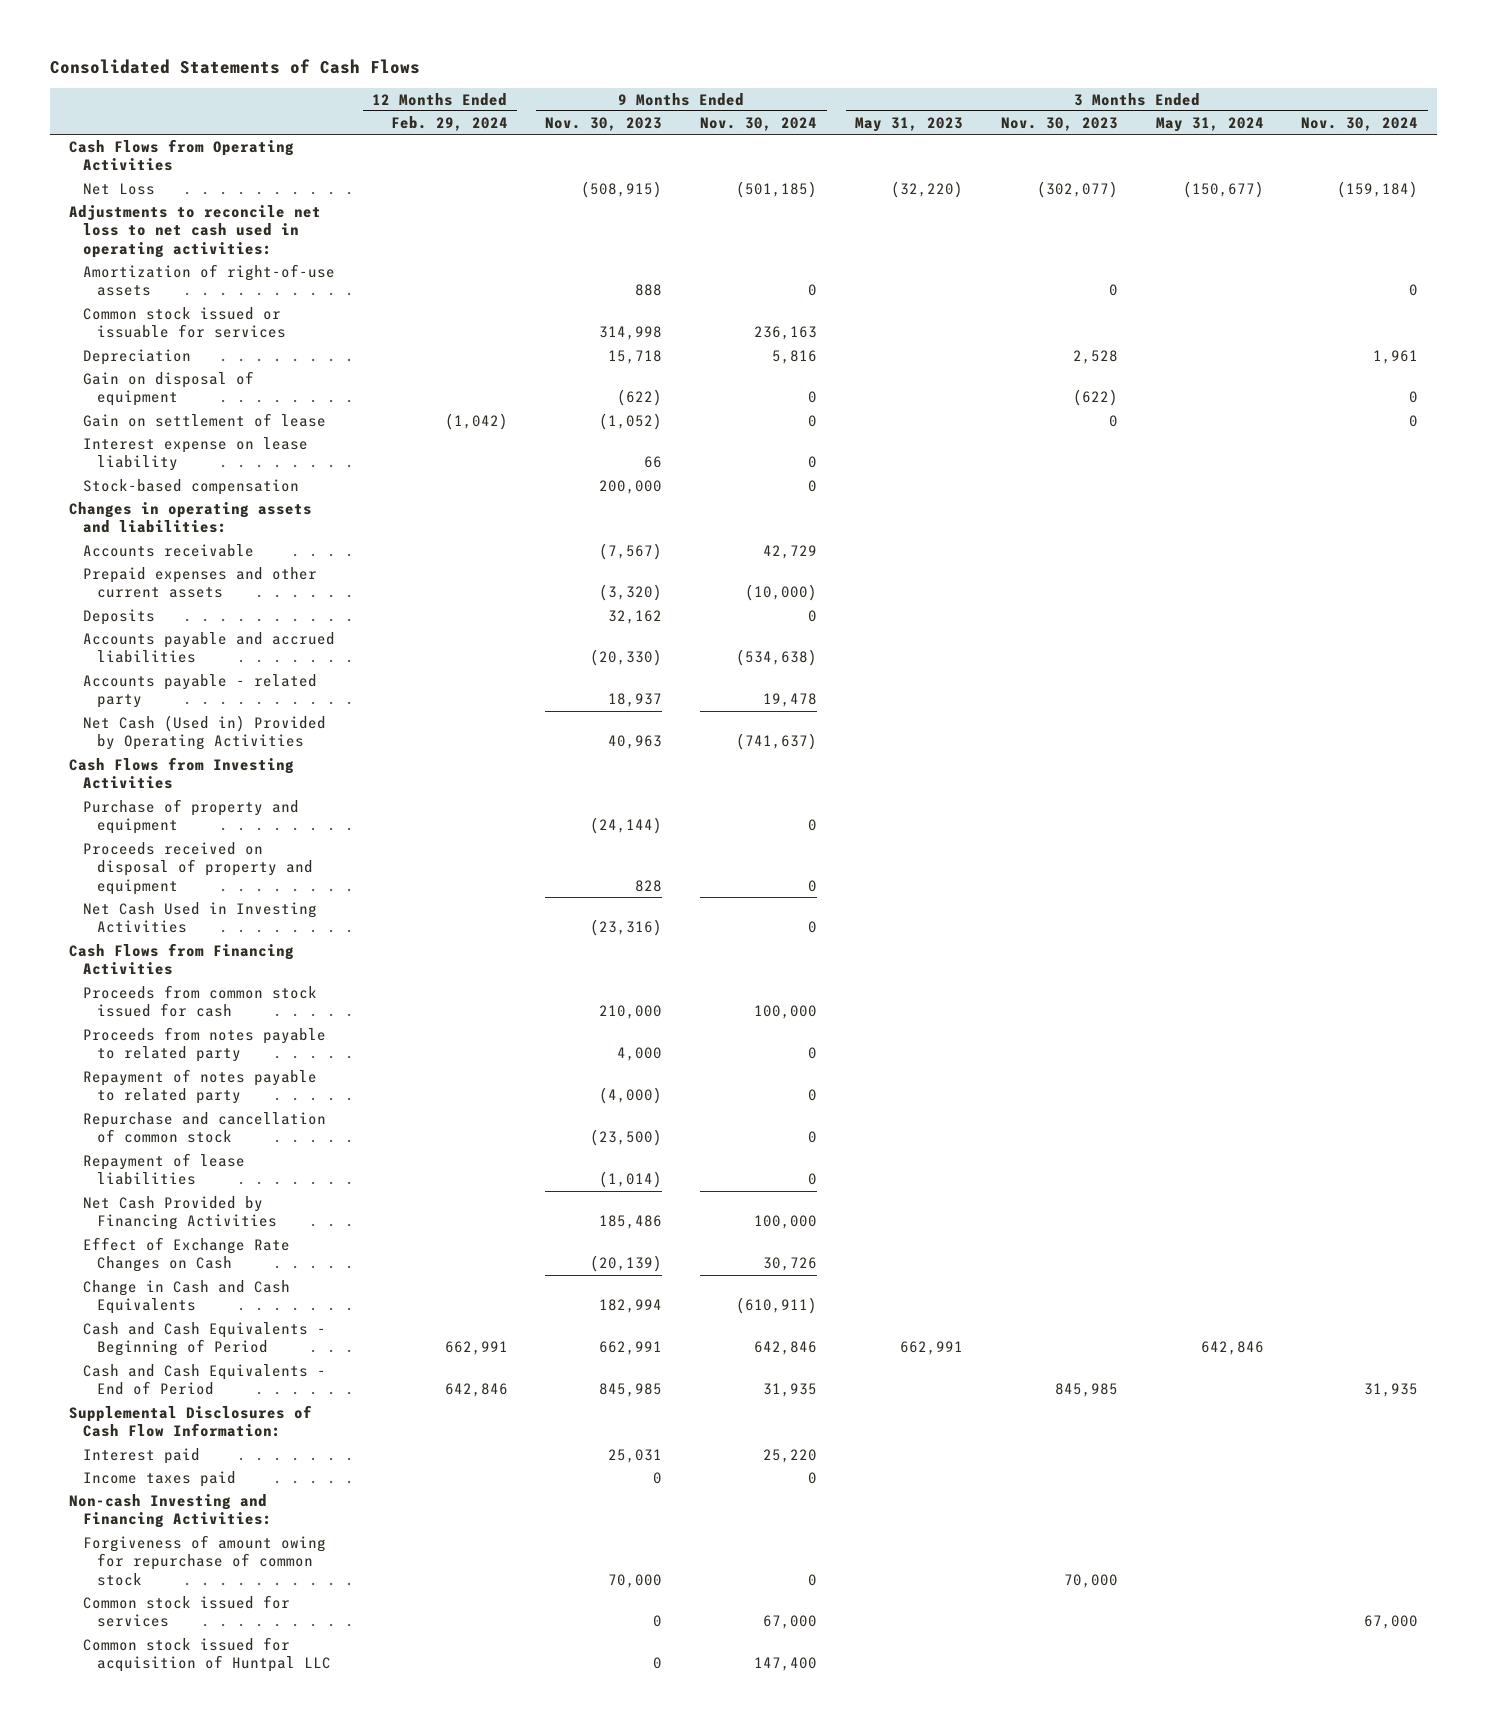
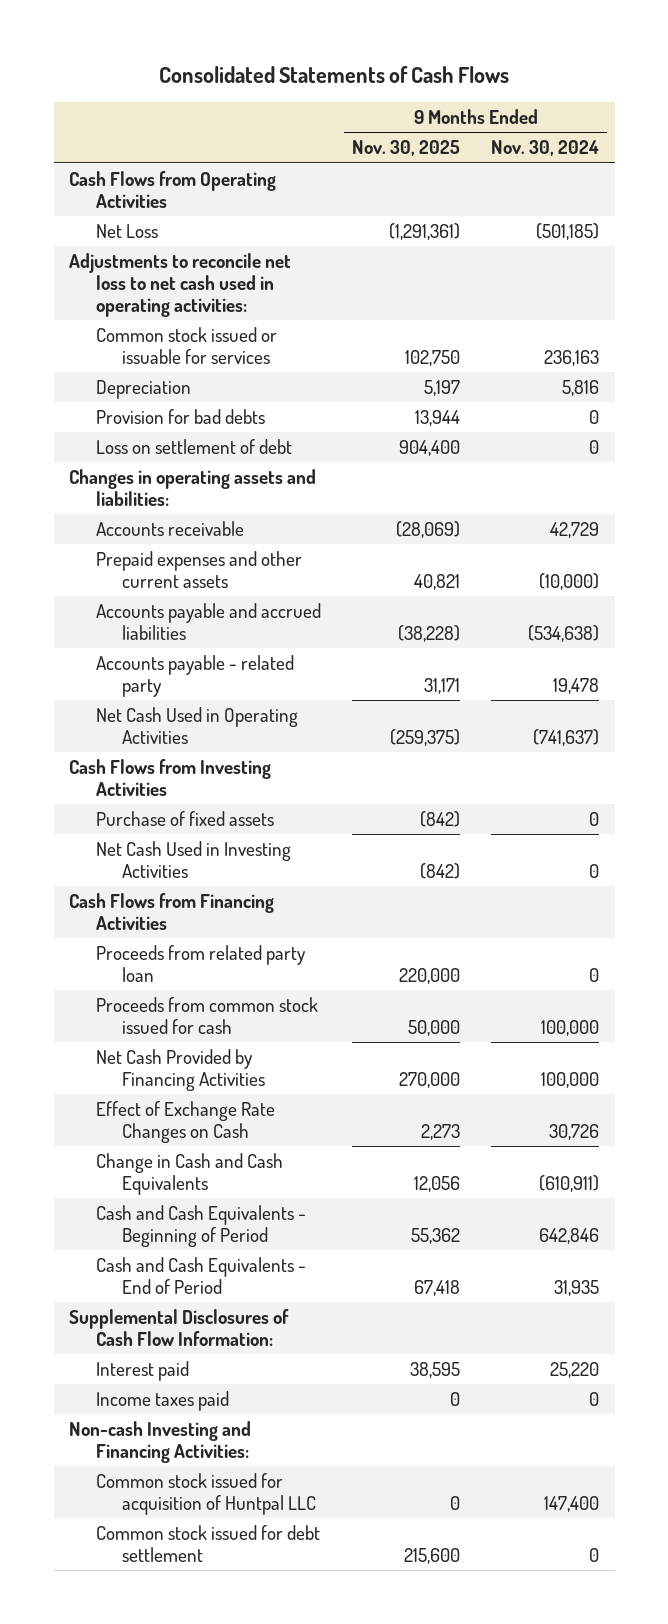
- | 12 Months Ended Feb. 29, 2024 | 9 Months Ended Nov. 30, 2023 | 9 Months Ended Nov. 30, 2024 | 3 Months Ended May 31, 2023 | 3 Months Ended Nov. 30, 2023 | 3 Months Ended May 31, 2024 | 3 Months Ended Nov. 30, 2024
+ | 9 Months Ended Nov. 30, 2025 | 9 Months Ended Nov. 30, 2024
- Amortization of right-of-use assets | | 888 | 0 | | 0 | | 0
- Gain on disposal of equipment | | (622) | 0 | | (622) | | 0
- Gain on settlement of lease | (1,042) | (1,052) | 0 | | 0 | | 0
- Interest expense on lease liability | | 66 | 0 | | | |
- Stock-based compensation | | 200,000 | 0 | | | |
+ Provision for bad debts | 13,944 | 0
+ Loss on settlement of debt | 904,400 | 0
- Deposits | | 32,162 | 0 | | | |
- Net Cash (Used in) Provided by Operating Activities | | 40,963 | (741,637) | | | |
+ Net Cash Used in Operating Activities | (259,375) | (741,637)
- Purchase of property and equipment | | (24,144) | 0 | | | |
- Proceeds received on disposal of property and equipment | | 828 | 0 | | | |
+ Purchase of fixed assets | (842) | 0
+ Proceeds from related party loan | 220,000 | 0
- Proceeds from notes payable to related party | | 4,000 | 0 | | | |
- Repayment of notes payable to related party | | (4,000) | 0 | | | |
- Repurchase and cancellation of common stock | | (23,500) | 0 | | | |
- Repayment of lease liabilities | | (1,014) | 0 | | | |
- Forgiveness of amount owing for repurchase of common stock | | 70,000 | 0 | | 70,000 | |
- Common stock issued for services | | 0 | 67,000 | | | | 67,000
+ Common stock issued for debt settlement | 215,600 | 0

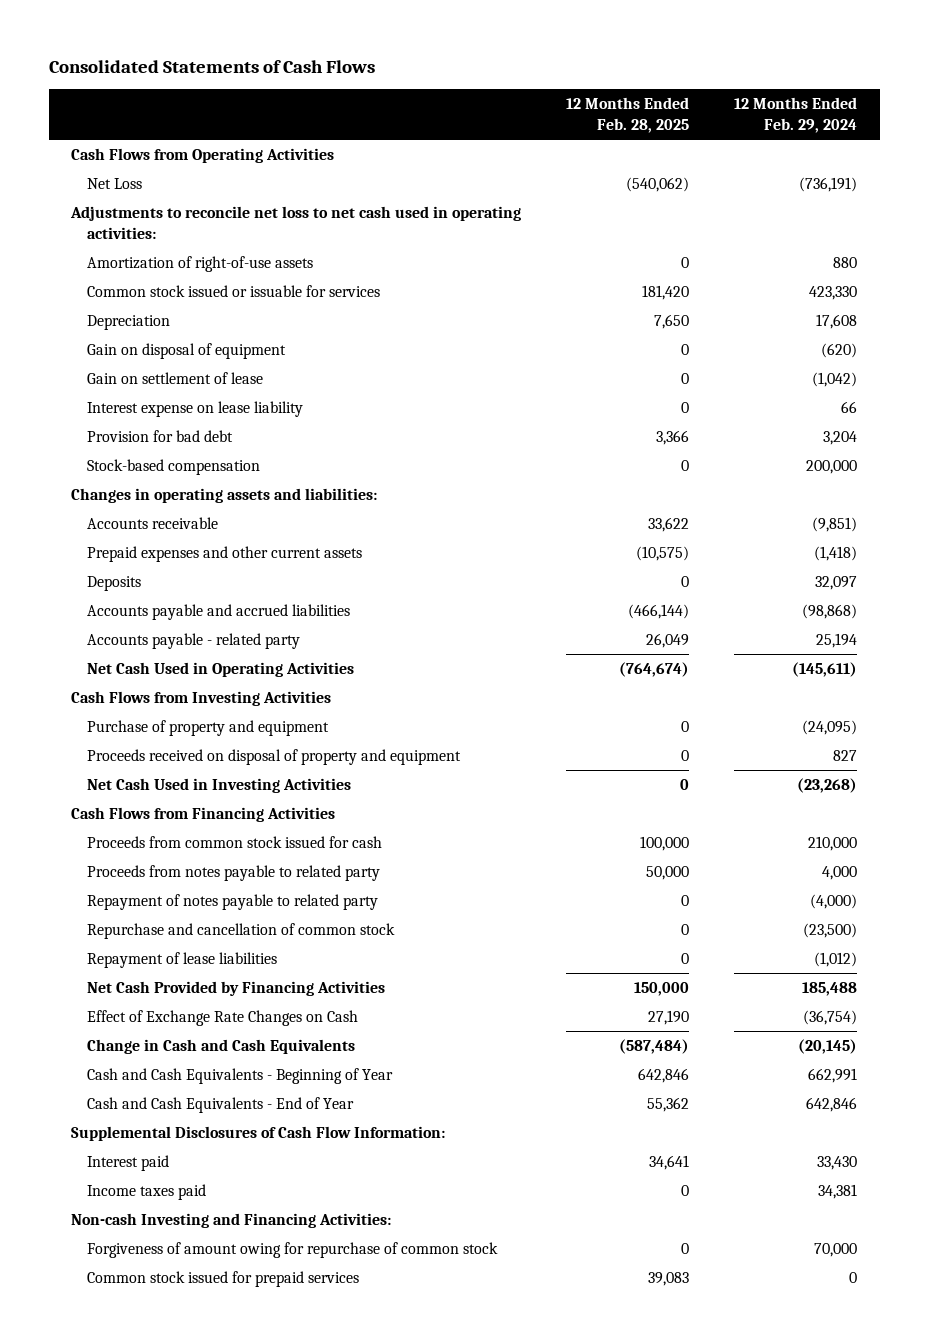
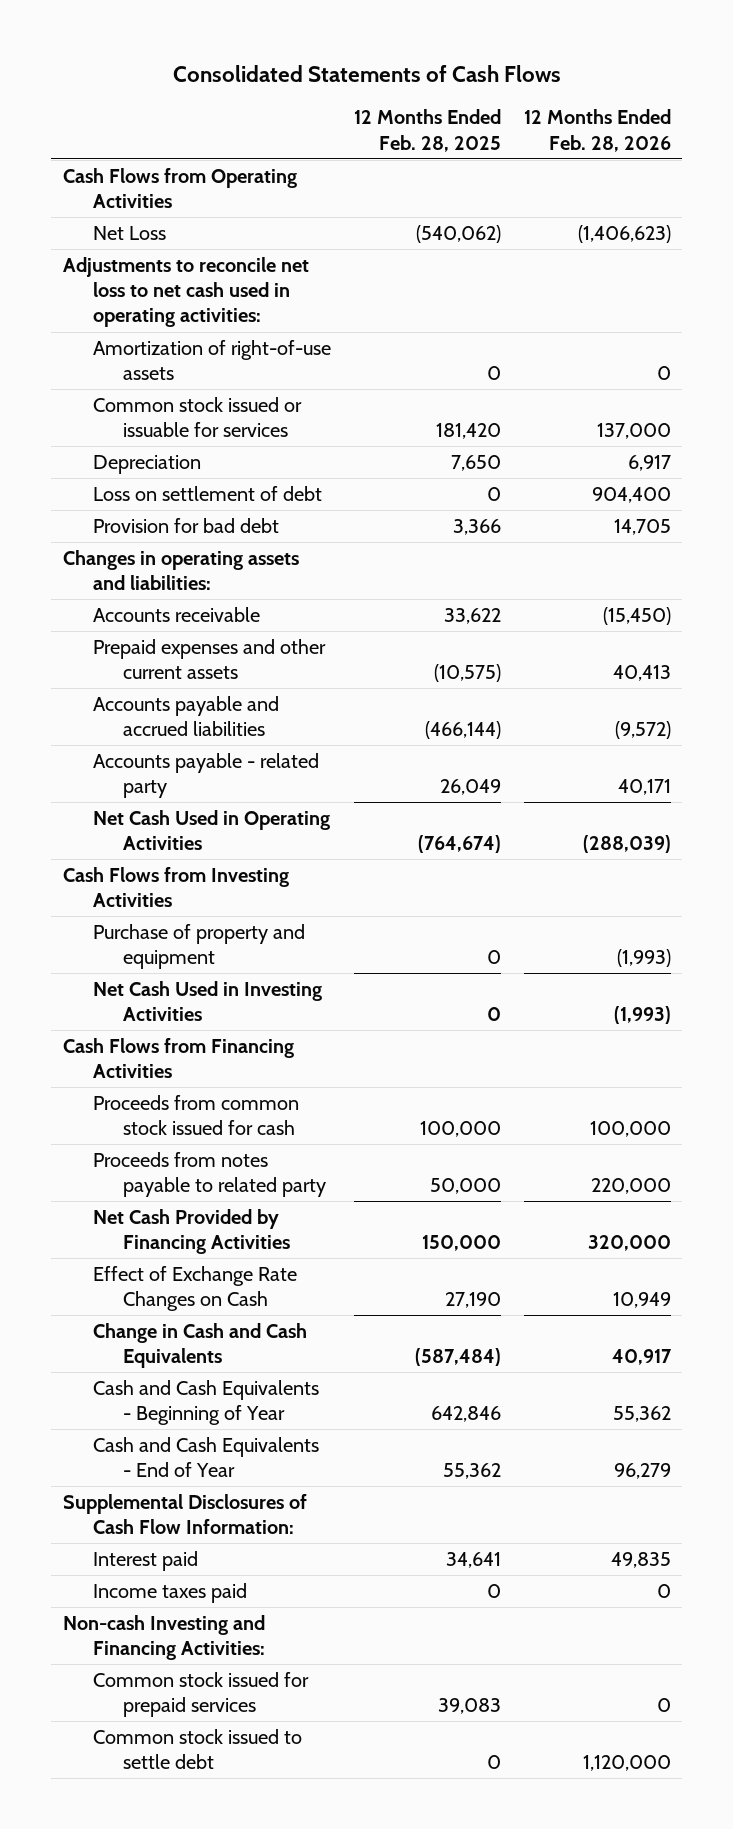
- | 12 Months Ended Feb. 28, 2025 | 12 Months Ended Feb. 29, 2024
+ | 12 Months Ended Feb. 28, 2025 | 12 Months Ended Feb. 28, 2026
- Gain on disposal of equipment | 0 | (620)
- Gain on settlement of lease | 0 | (1,042)
- Interest expense on lease liability | 0 | 66
+ Loss on settlement of debt | 0 | 904,400
- Stock-based compensation | 0 | 200,000
- Deposits | 0 | 32,097
- Proceeds received on disposal of property and equipment | 0 | 827
- Repayment of notes payable to related party | 0 | (4,000)
- Repurchase and cancellation of common stock | 0 | (23,500)
- Repayment of lease liabilities | 0 | (1,012)
- Forgiveness of amount owing for repurchase of common stock | 0 | 70,000
+ Common stock issued to settle debt | 0 | 1,120,000

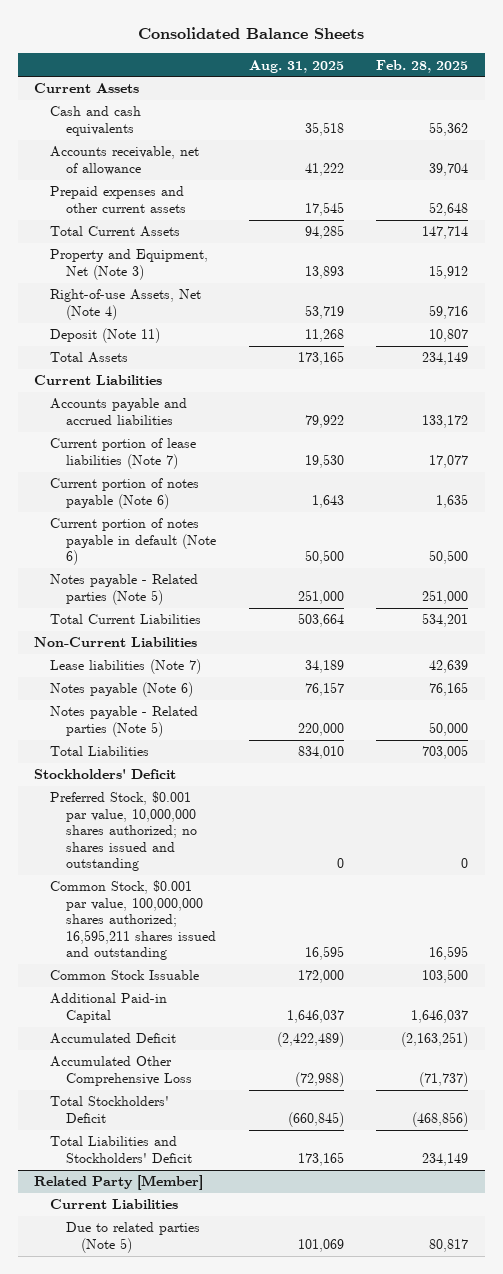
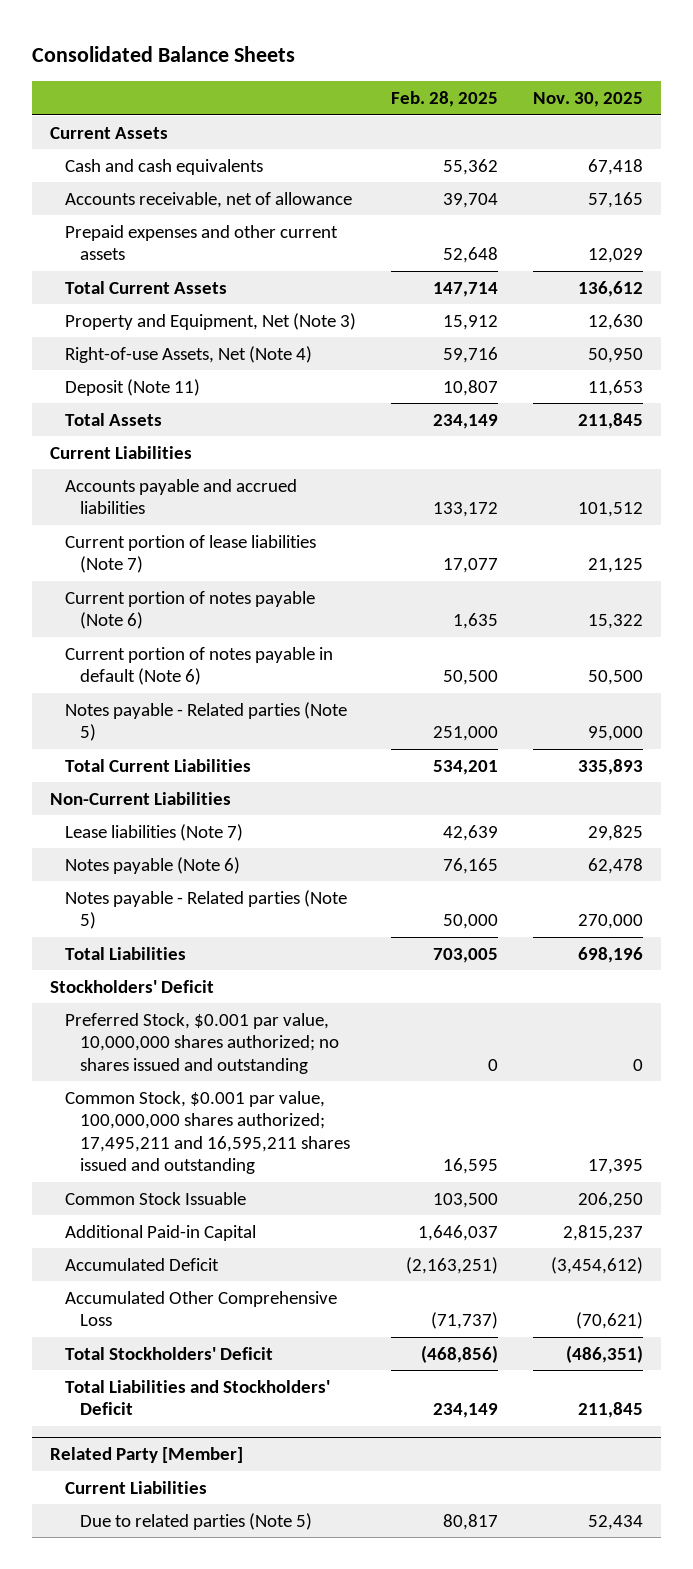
- | Aug. 31, 2025 | Feb. 28, 2025
+ | Feb. 28, 2025 | Nov. 30, 2025
- Common Stock, $0.001 par value, 100,000,000 shares authorized; 16,595,211 shares issued and outstanding | 16,595 | 16,595
+ Common Stock, $0.001 par value, 100,000,000 shares authorized; 17,495,211 and 16,595,211 shares issued and outstanding | 16,595 | 17,395

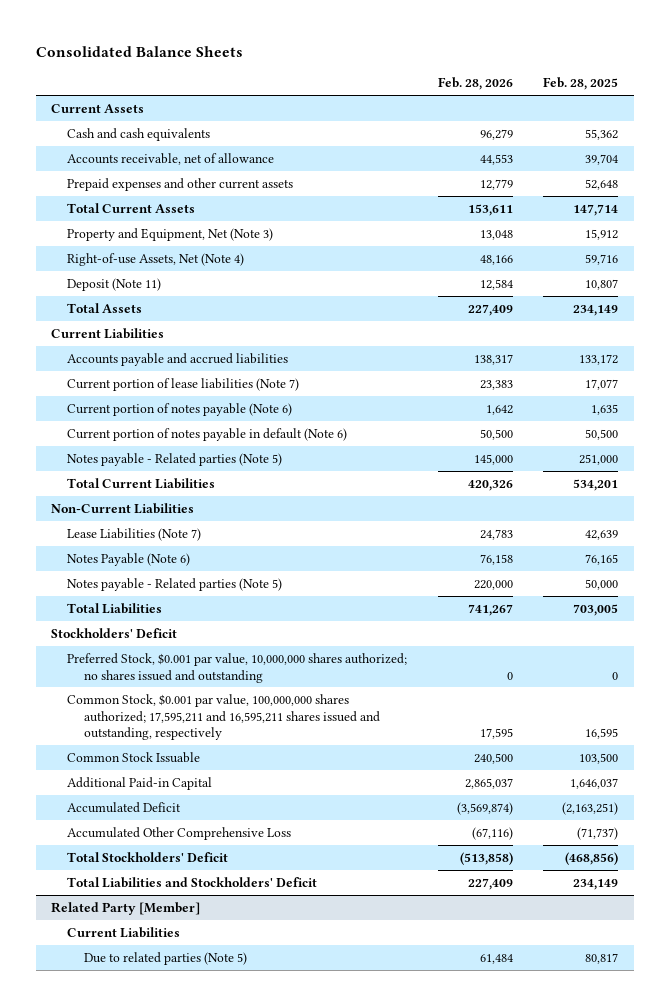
- | Feb. 28, 2025 | Nov. 30, 2025
+ | Feb. 28, 2026 | Feb. 28, 2025
- Lease liabilities (Note 7) | 42,639 | 29,825
- Notes payable (Note 6) | 76,165 | 62,478
+ Lease Liabilities (Note 7) | 24,783 | 42,639
+ Notes Payable (Note 6) | 76,158 | 76,165
- Common Stock, $0.001 par value, 100,000,000 shares authorized; 17,495,211 and 16,595,211 shares issued and outstanding | 16,595 | 17,395
+ Common Stock, $0.001 par value, 100,000,000 shares authorized; 17,595,211 and 16,595,211 shares issued and outstanding, respectively | 17,595 | 16,595

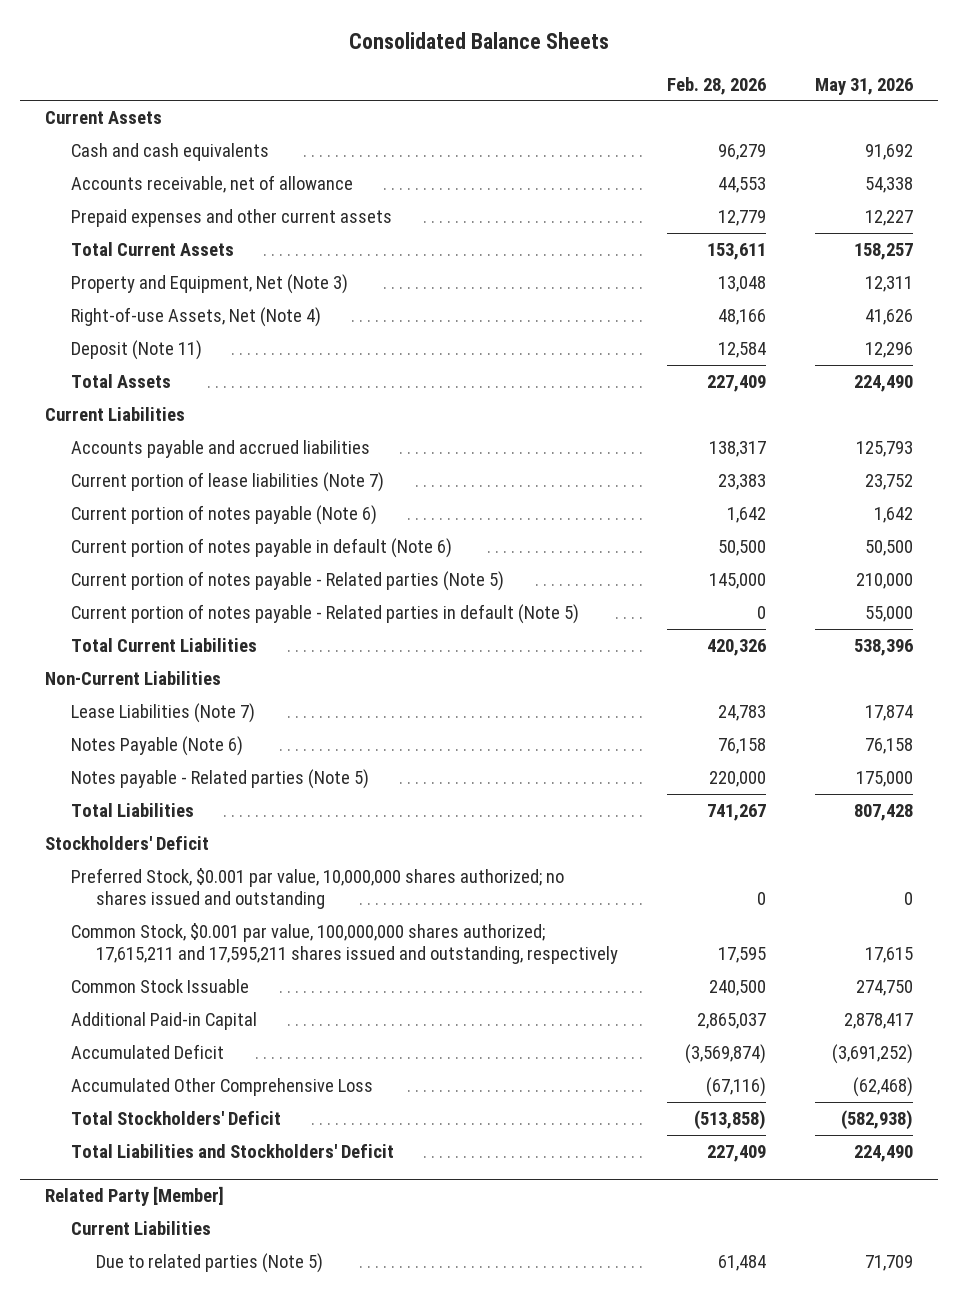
- | Feb. 28, 2026 | Feb. 28, 2025
+ | Feb. 28, 2026 | May 31, 2026
- Notes payable - Related parties (Note 5) | 145,000 | 251,000
+ Current portion of notes payable - Related parties (Note 5) | 145,000 | 210,000
+ Current portion of notes payable - Related parties in default (Note 5) | 0 | 55,000
- Common Stock, $0.001 par value, 100,000,000 shares authorized; 17,595,211 and 16,595,211 shares issued and outstanding, respectively | 17,595 | 16,595
+ Common Stock, $0.001 par value, 100,000,000 shares authorized; 17,615,211 and 17,595,211 shares issued and outstanding, respectively | 17,595 | 17,615

